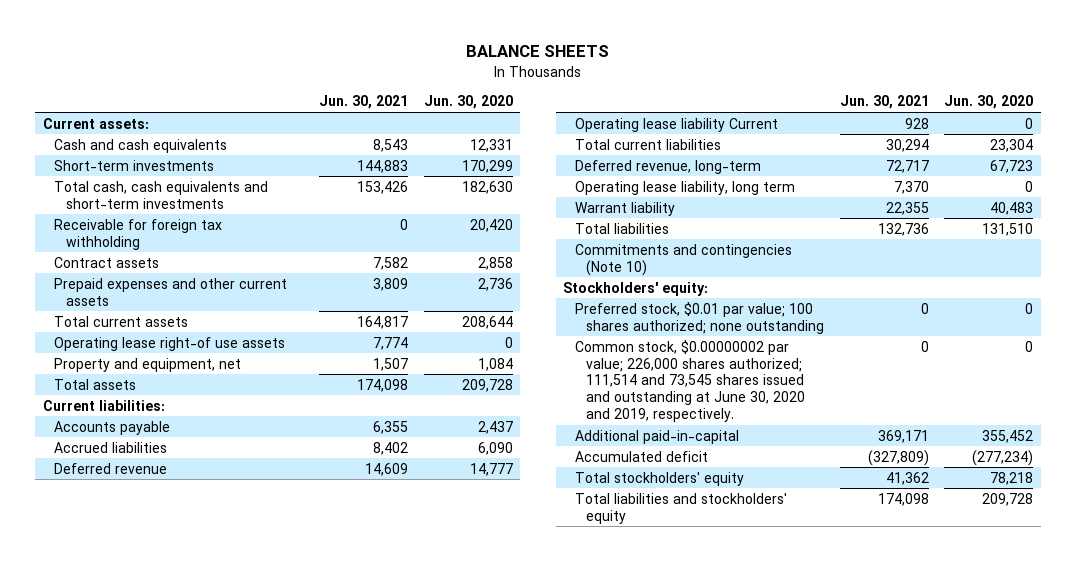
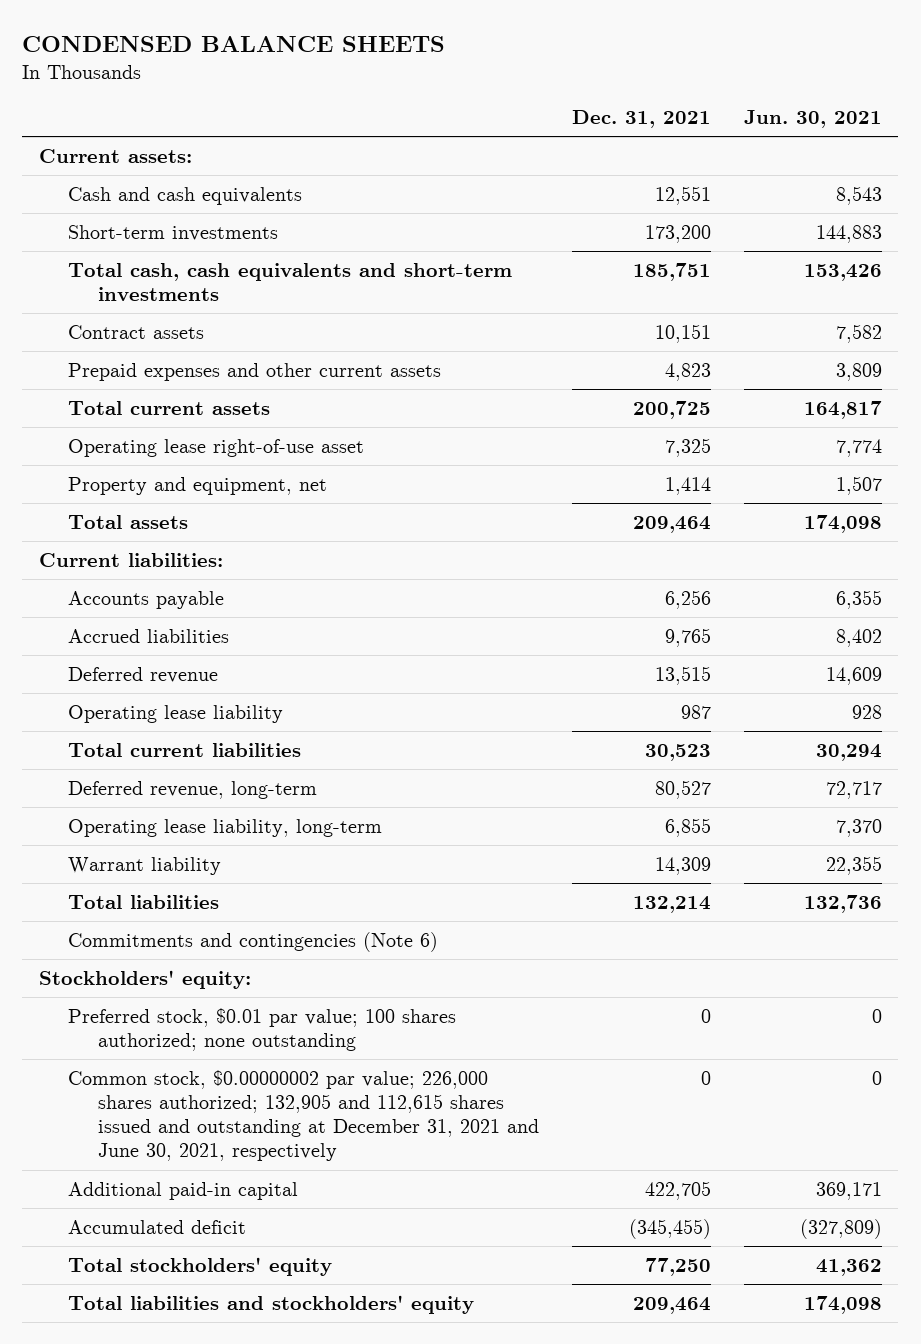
- BALANCE SHEETS
+ CONDENSED BALANCE SHEETS
- | Jun. 30, 2021 | Jun. 30, 2020
+ | Dec. 31, 2021 | Jun. 30, 2021
- Receivable for foreign tax withholding | 0 | 20,420
- Operating lease right-of use assets | 7,774 | 0
+ Operating lease right-of-use asset | 7,325 | 7,774
- Operating lease liability Current | 928 | 0
+ Operating lease liability | 987 | 928
- Operating lease liability, long term | 7,370 | 0
+ Operating lease liability, long-term | 6,855 | 7,370
- Commitments and contingencies (Note 10)
+ Commitments and contingencies (Note 6)
- Common stock, $0.00000002 par value; 226,000 shares authorized; 111,514 and 73,545 shares issued and outstanding at June 30, 2020 and 2019, respectively. | 0 | 0
- Additional paid-in-capital | 369,171 | 355,452
+ Common stock, $0.00000002 par value; 226,000 shares authorized; 132,905 and 112,615 shares issued and outstanding at December 31, 2021 and June 30, 2021, respectively | 0 | 0
+ Additional paid-in capital | 422,705 | 369,171

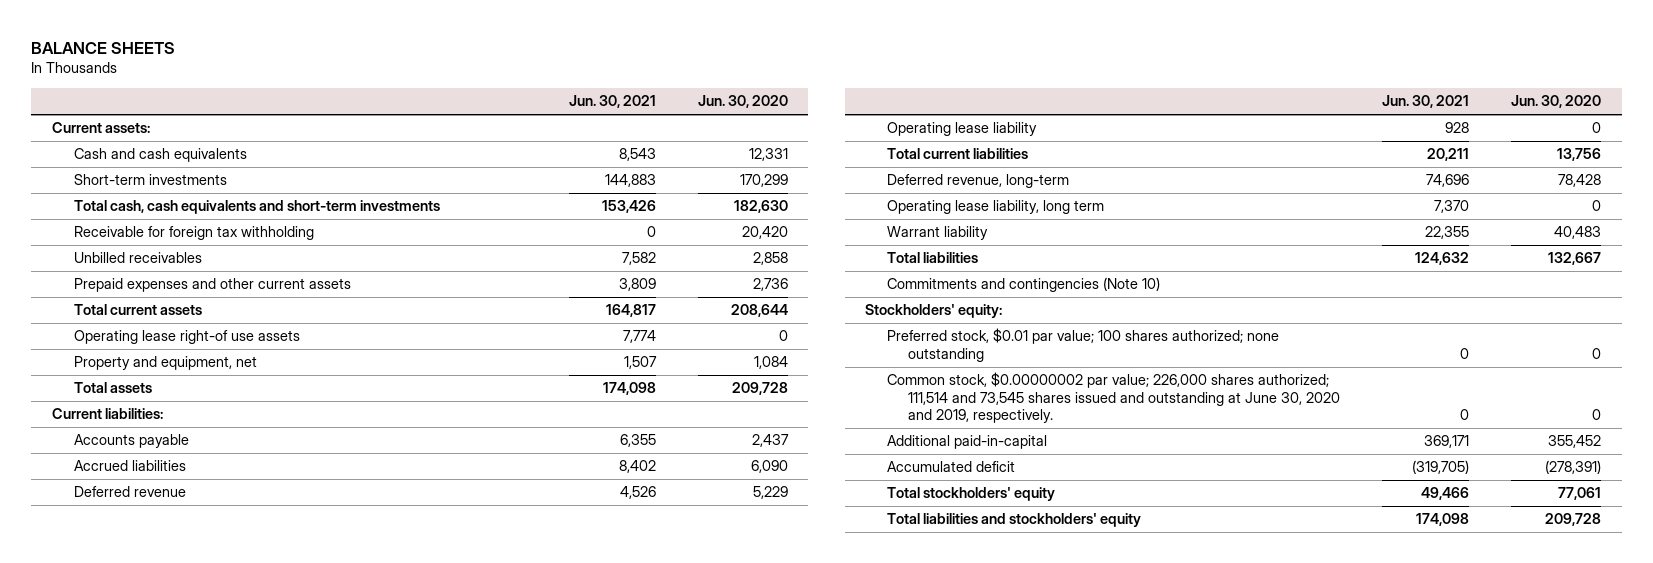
- CONDENSED BALANCE SHEETS
+ BALANCE SHEETS
- | Dec. 31, 2021 | Jun. 30, 2021
+ | Jun. 30, 2021 | Jun. 30, 2020
- Contract assets | 10,151 | 7,582
+ Receivable for foreign tax withholding | 0 | 20,420
+ Unbilled receivables | 7,582 | 2,858
- Operating lease right-of-use asset | 7,325 | 7,774
+ Operating lease right-of use assets | 7,774 | 0
- Deferred revenue | 13,515 | 14,609
+ Deferred revenue | 4,526 | 5,229
- Total current liabilities | 30,523 | 30,294
- Deferred revenue, long-term | 80,527 | 72,717
- Operating lease liability, long-term | 6,855 | 7,370
+ Total current liabilities | 20,211 | 13,756
+ Deferred revenue, long-term | 74,696 | 78,428
+ Operating lease liability, long term | 7,370 | 0
- Total liabilities | 132,214 | 132,736
- Commitments and contingencies (Note 6)
+ Total liabilities | 124,632 | 132,667
+ Commitments and contingencies (Note 10)
- Common stock, $0.00000002 par value; 226,000 shares authorized; 132,905 and 112,615 shares issued and outstanding at December 31, 2021 and June 30, 2021, respectively | 0 | 0
- Additional paid-in capital | 422,705 | 369,171
- Accumulated deficit | (345,455) | (327,809)
- Total stockholders' equity | 77,250 | 41,362
+ Common stock, $0.00000002 par value; 226,000 shares authorized; 111,514 and 73,545 shares issued and outstanding at June 30, 2020 and 2019, respectively. | 0 | 0
+ Additional paid-in-capital | 369,171 | 355,452
+ Accumulated deficit | (319,705) | (278,391)
+ Total stockholders' equity | 49,466 | 77,061

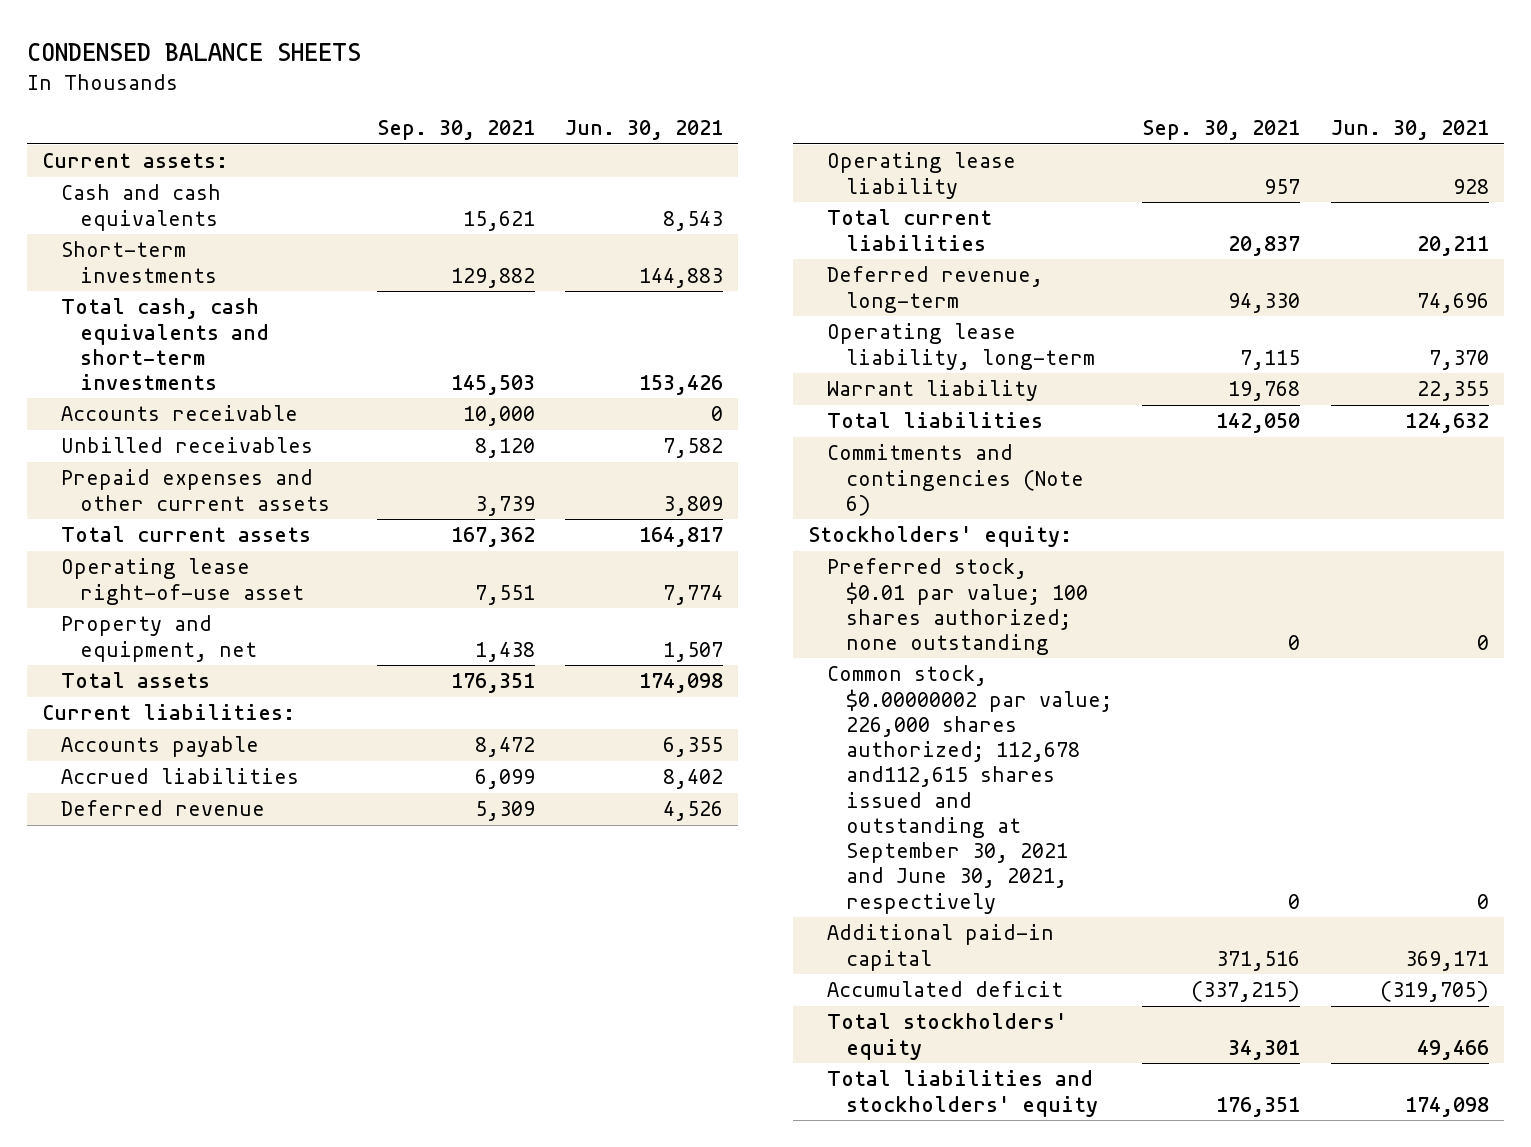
- BALANCE SHEETS
+ CONDENSED BALANCE SHEETS
- | Jun. 30, 2021 | Jun. 30, 2020
+ | Sep. 30, 2021 | Jun. 30, 2021
- Receivable for foreign tax withholding | 0 | 20,420
+ Accounts receivable | 10,000 | 0
- Operating lease right-of use assets | 7,774 | 0
+ Operating lease right-of-use asset | 7,551 | 7,774
- Operating lease liability, long term | 7,370 | 0
+ Operating lease liability, long-term | 7,115 | 7,370
- Commitments and contingencies (Note 10)
+ Commitments and contingencies (Note 6)
- Common stock, $0.00000002 par value; 226,000 shares authorized; 111,514 and 73,545 shares issued and outstanding at June 30, 2020 and 2019, respectively. | 0 | 0
- Additional paid-in-capital | 369,171 | 355,452
+ Common stock, $0.00000002 par value; 226,000 shares authorized; 112,678 and112,615 shares issued and outstanding at September 30, 2021 and June 30, 2021, respectively | 0 | 0
+ Additional paid-in capital | 371,516 | 369,171

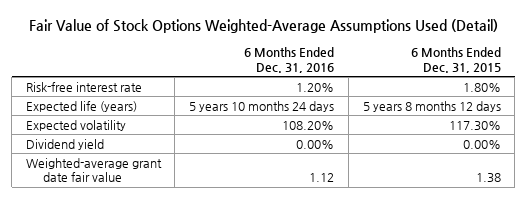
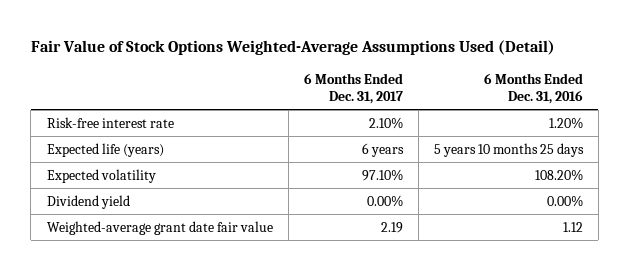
- | 6 Months Ended Dec. 31, 2016 | 6 Months Ended Dec. 31, 2015
+ | 6 Months Ended Dec. 31, 2017 | 6 Months Ended Dec. 31, 2016
- Expected life (years) | 5 years 10 months 24 days | 5 years 8 months 12 days
+ Expected life (years) | 6 years | 5 years 10 months 25 days

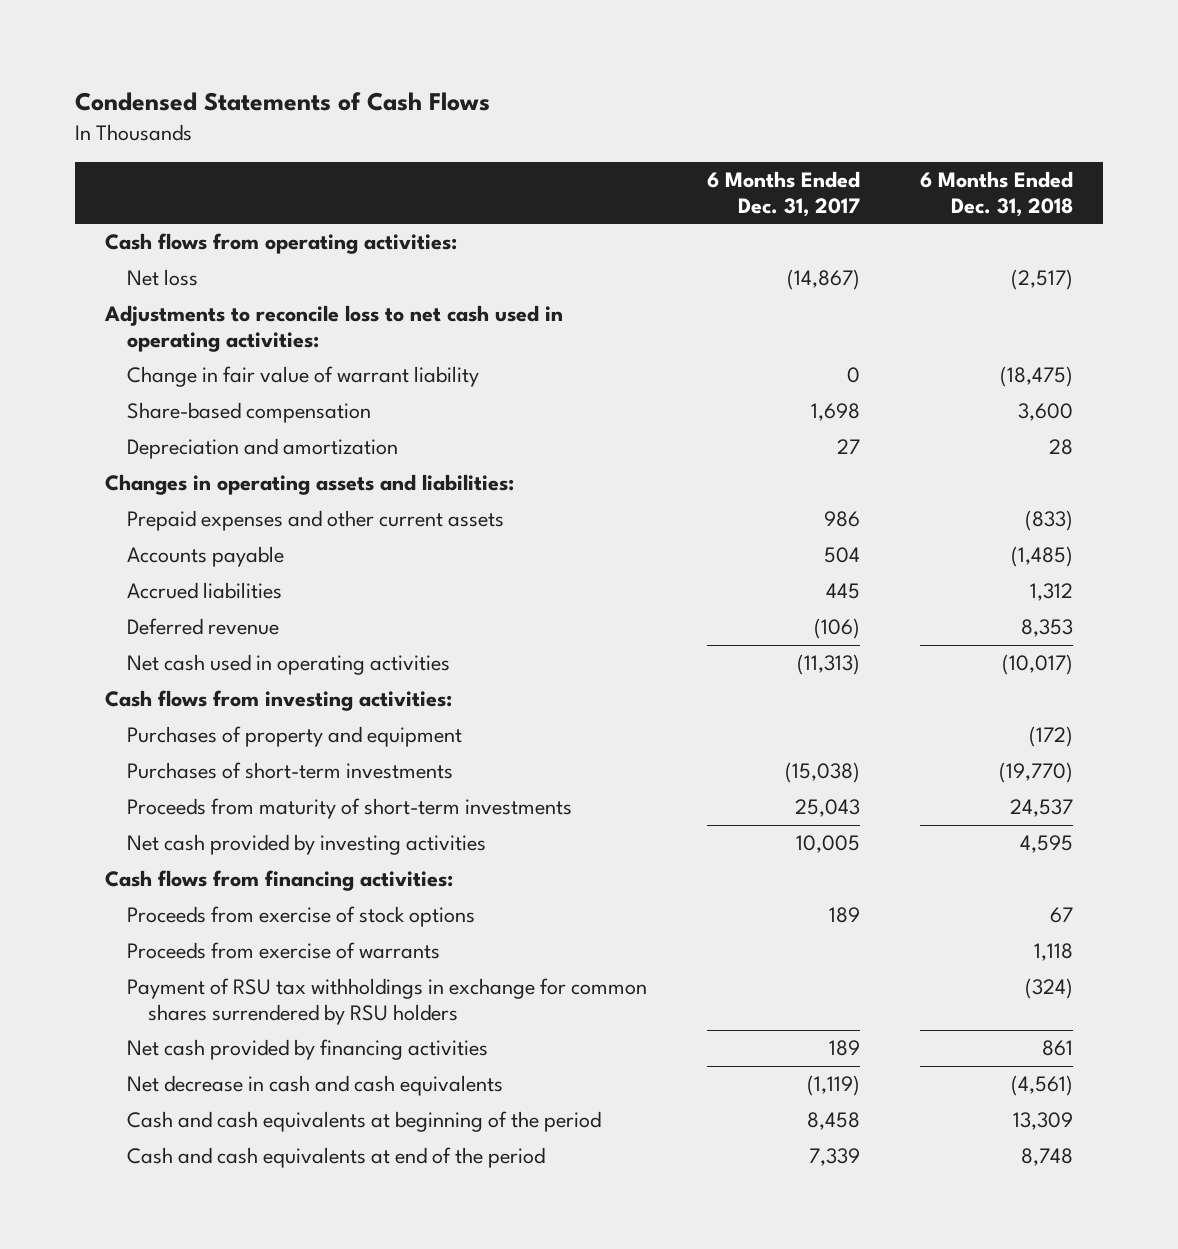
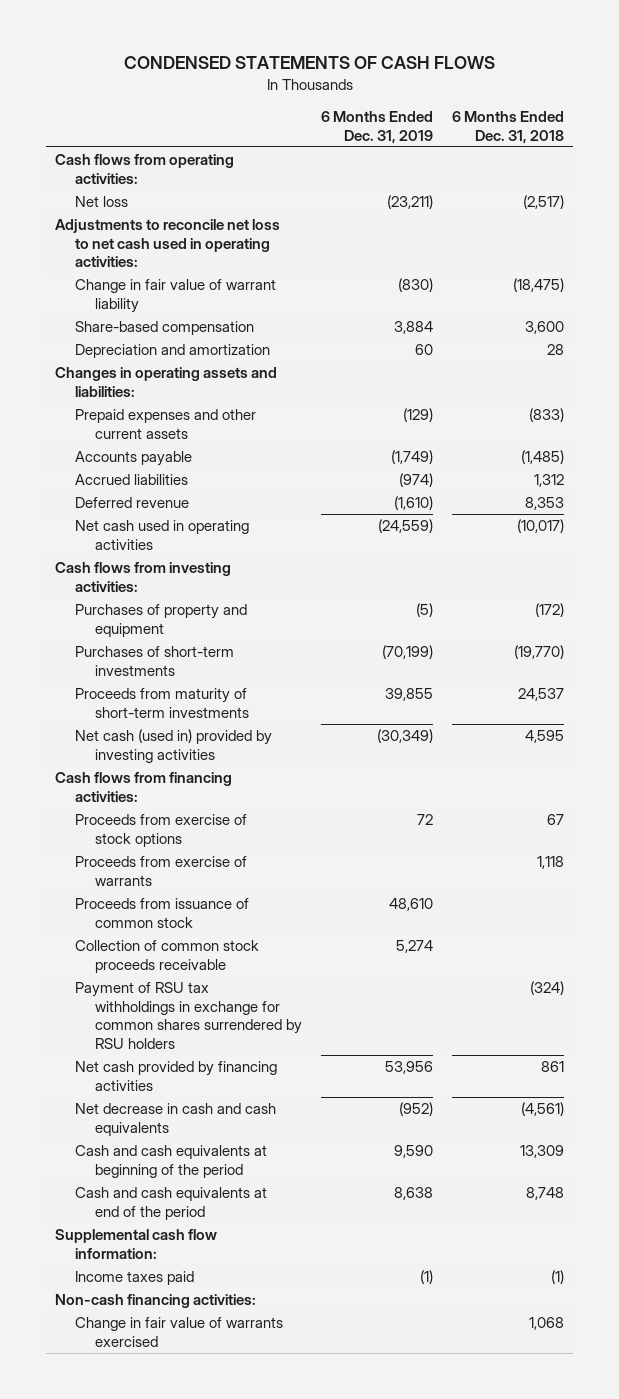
- Condensed Statements of Cash Flows
+ CONDENSED STATEMENTS OF CASH FLOWS
- | 6 Months Ended Dec. 31, 2017 | 6 Months Ended Dec. 31, 2018
+ | 6 Months Ended Dec. 31, 2019 | 6 Months Ended Dec. 31, 2018
- Adjustments to reconcile loss to net cash used in operating activities:
+ Adjustments to reconcile net loss to net cash used in operating activities:
- Net cash provided by investing activities | 10,005 | 4,595
+ Net cash (used in) provided by investing activities | (30,349) | 4,595
+ Proceeds from issuance of common stock | 48,610 |
+ Collection of common stock proceeds receivable | 5,274 |
+ Supplemental cash flow information:
+ Income taxes paid | (1) | (1)
+ Non-cash financing activities:
+ Change in fair value of warrants exercised | | 1,068

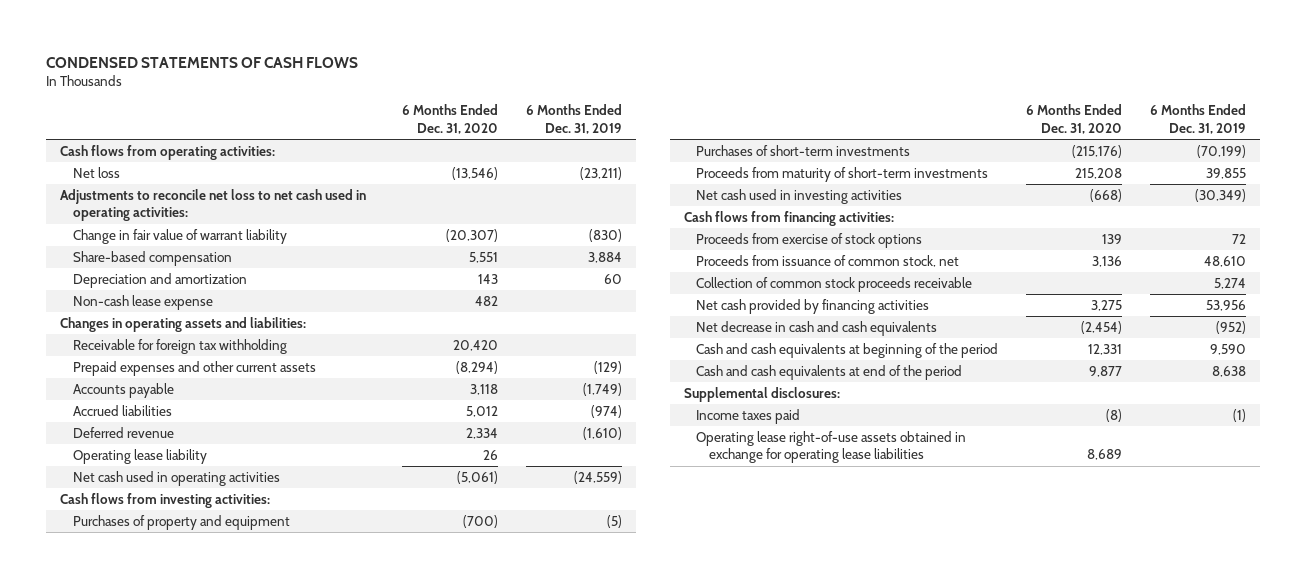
- | 6 Months Ended Dec. 31, 2019 | 6 Months Ended Dec. 31, 2018
+ | 6 Months Ended Dec. 31, 2020 | 6 Months Ended Dec. 31, 2019
+ Non-cash lease expense | 482 |
+ Receivable for foreign tax withholding | 20,420 |
+ Operating lease liability | 26 |
- Net cash (used in) provided by investing activities | (30,349) | 4,595
+ Net cash used in investing activities | (668) | (30,349)
- Proceeds from exercise of warrants | | 1,118
- Proceeds from issuance of common stock | 48,610 |
+ Proceeds from issuance of common stock, net | 3,136 | 48,610
- Payment of RSU tax withholdings in exchange for common shares surrendered by RSU holders | | (324)
- Supplemental cash flow information:
+ Supplemental disclosures:
- Non-cash financing activities:
- Change in fair value of warrants exercised | | 1,068
+ Operating lease right-of-use assets obtained in exchange for operating lease liabilities | 8,689 |

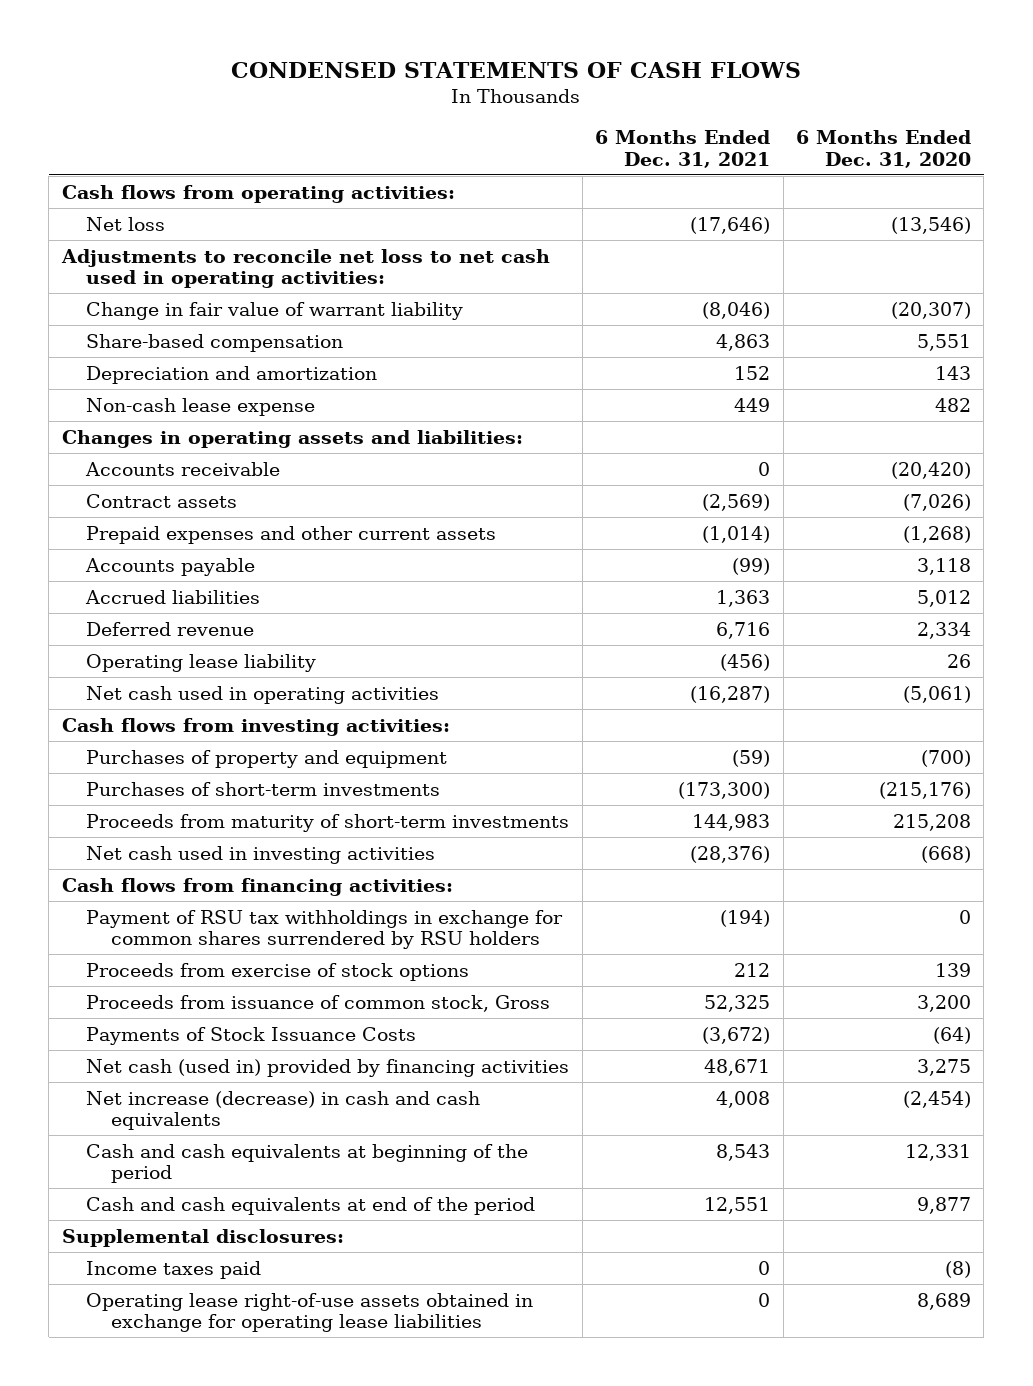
- | 6 Months Ended Dec. 31, 2020 | 6 Months Ended Dec. 31, 2019
+ | 6 Months Ended Dec. 31, 2021 | 6 Months Ended Dec. 31, 2020
- Receivable for foreign tax withholding | 20,420 |
- Prepaid expenses and other current assets | (8,294) | (129)
+ Accounts receivable | 0 | (20,420)
+ Contract assets | (2,569) | (7,026)
+ Prepaid expenses and other current assets | (1,014) | (1,268)
+ Payment of RSU tax withholdings in exchange for common shares surrendered by RSU holders | (194) | 0
- Proceeds from issuance of common stock, net | 3,136 | 48,610
- Collection of common stock proceeds receivable | | 5,274
- Net cash provided by financing activities | 3,275 | 53,956
- Net decrease in cash and cash equivalents | (2,454) | (952)
+ Proceeds from issuance of common stock, Gross | 52,325 | 3,200
+ Payments of Stock Issuance Costs | (3,672) | (64)
+ Net cash (used in) provided by financing activities | 48,671 | 3,275
+ Net increase (decrease) in cash and cash equivalents | 4,008 | (2,454)

